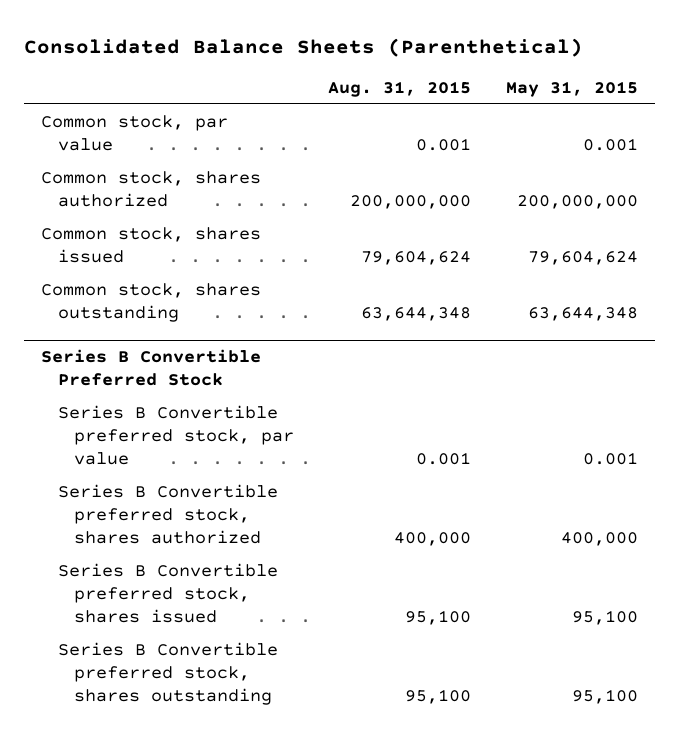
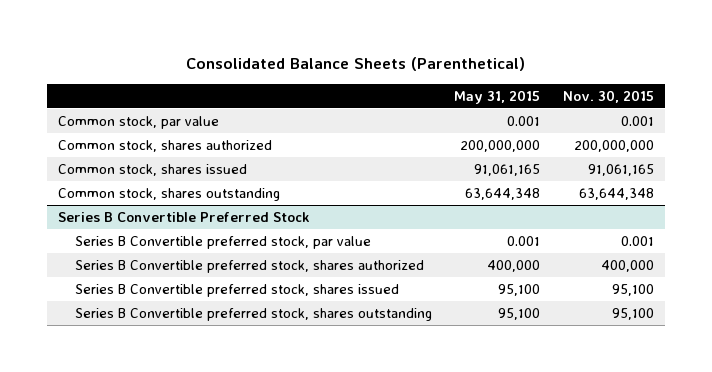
- | Aug. 31, 2015 | May 31, 2015
+ | May 31, 2015 | Nov. 30, 2015
- Common stock, shares issued | 79,604,624 | 79,604,624
+ Common stock, shares issued | 91,061,165 | 91,061,165

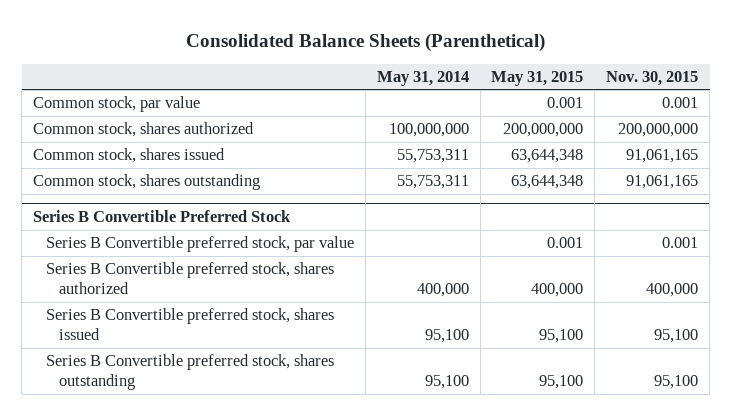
- | May 31, 2015 | Nov. 30, 2015
+ | May 31, 2014 | May 31, 2015 | Nov. 30, 2015
- Common stock, shares issued | 91,061,165 | 91,061,165
- Common stock, shares outstanding | 63,644,348 | 63,644,348
+ Common stock, shares issued | 55,753,311 | 63,644,348 | 91,061,165
+ Common stock, shares outstanding | 55,753,311 | 63,644,348 | 91,061,165

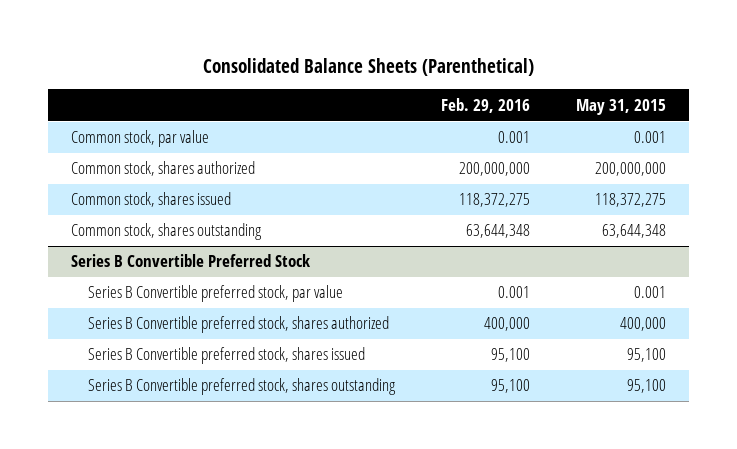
- | May 31, 2014 | May 31, 2015 | Nov. 30, 2015
+ | Feb. 29, 2016 | May 31, 2015
- Common stock, shares issued | 55,753,311 | 63,644,348 | 91,061,165
+ Common stock, shares issued | 118,372,275 | 118,372,275

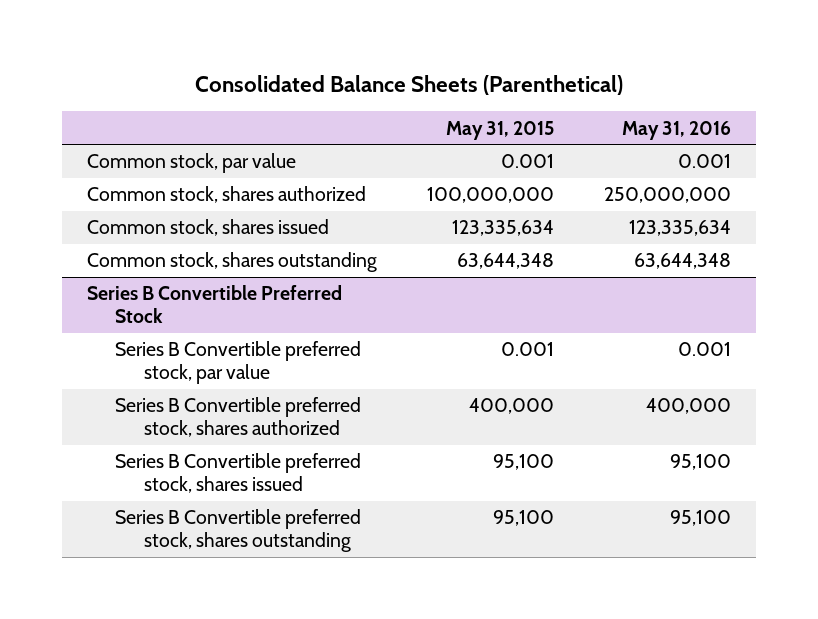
- | Feb. 29, 2016 | May 31, 2015
+ | May 31, 2015 | May 31, 2016
- Common stock, shares authorized | 200,000,000 | 200,000,000
- Common stock, shares issued | 118,372,275 | 118,372,275
+ Common stock, shares authorized | 100,000,000 | 250,000,000
+ Common stock, shares issued | 123,335,634 | 123,335,634

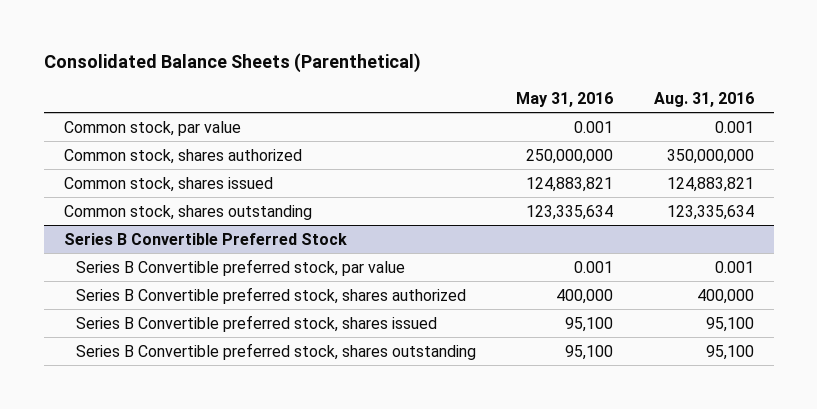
- | May 31, 2015 | May 31, 2016
+ | May 31, 2016 | Aug. 31, 2016
- Common stock, shares issued | 123,335,634 | 123,335,634
- Common stock, shares outstanding | 63,644,348 | 63,644,348
+ Common stock, shares issued | 124,883,821 | 124,883,821
+ Common stock, shares outstanding | 123,335,634 | 123,335,634

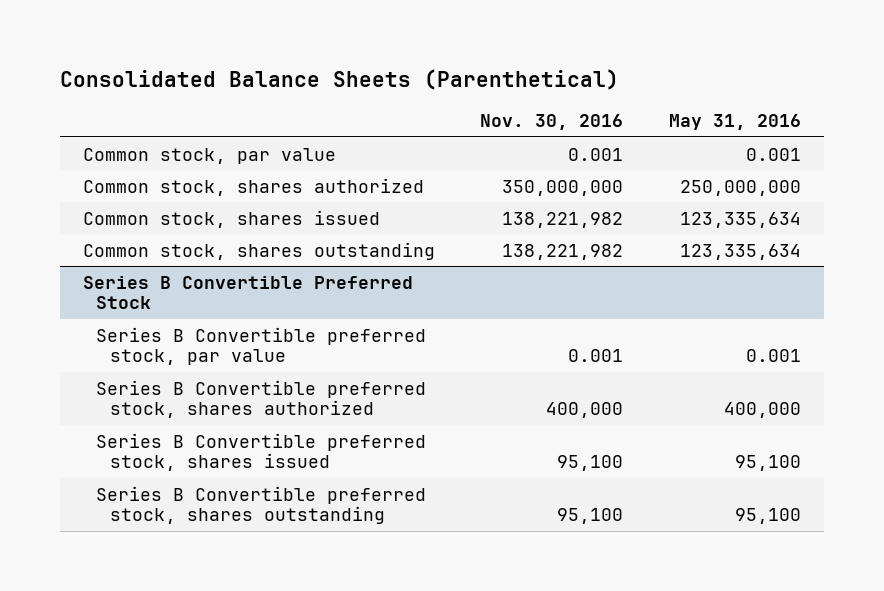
- | May 31, 2016 | Aug. 31, 2016
+ | Nov. 30, 2016 | May 31, 2016
- Common stock, shares issued | 124,883,821 | 124,883,821
+ Common stock, shares issued | 138,221,982 | 123,335,634

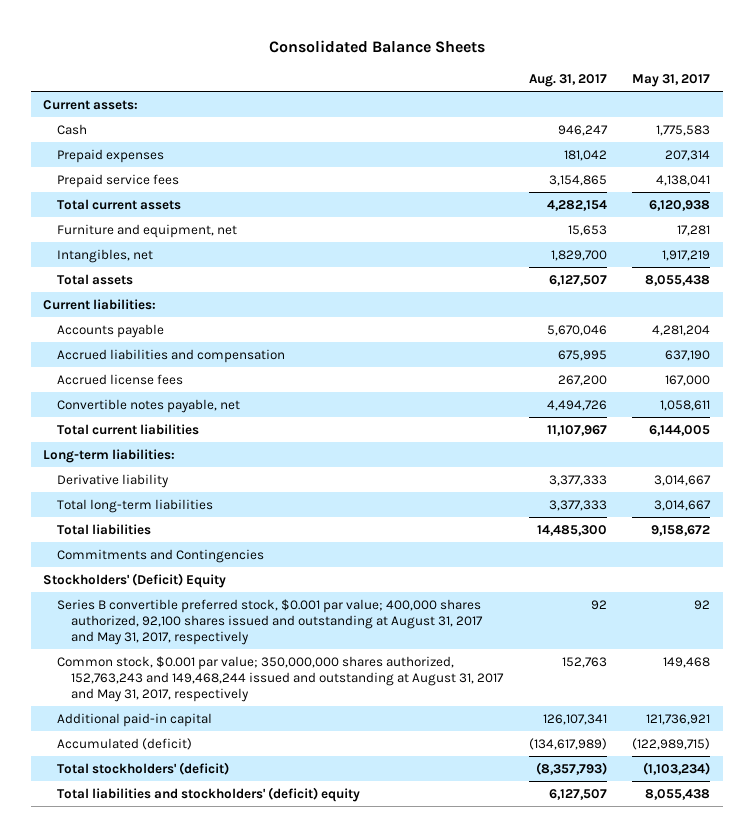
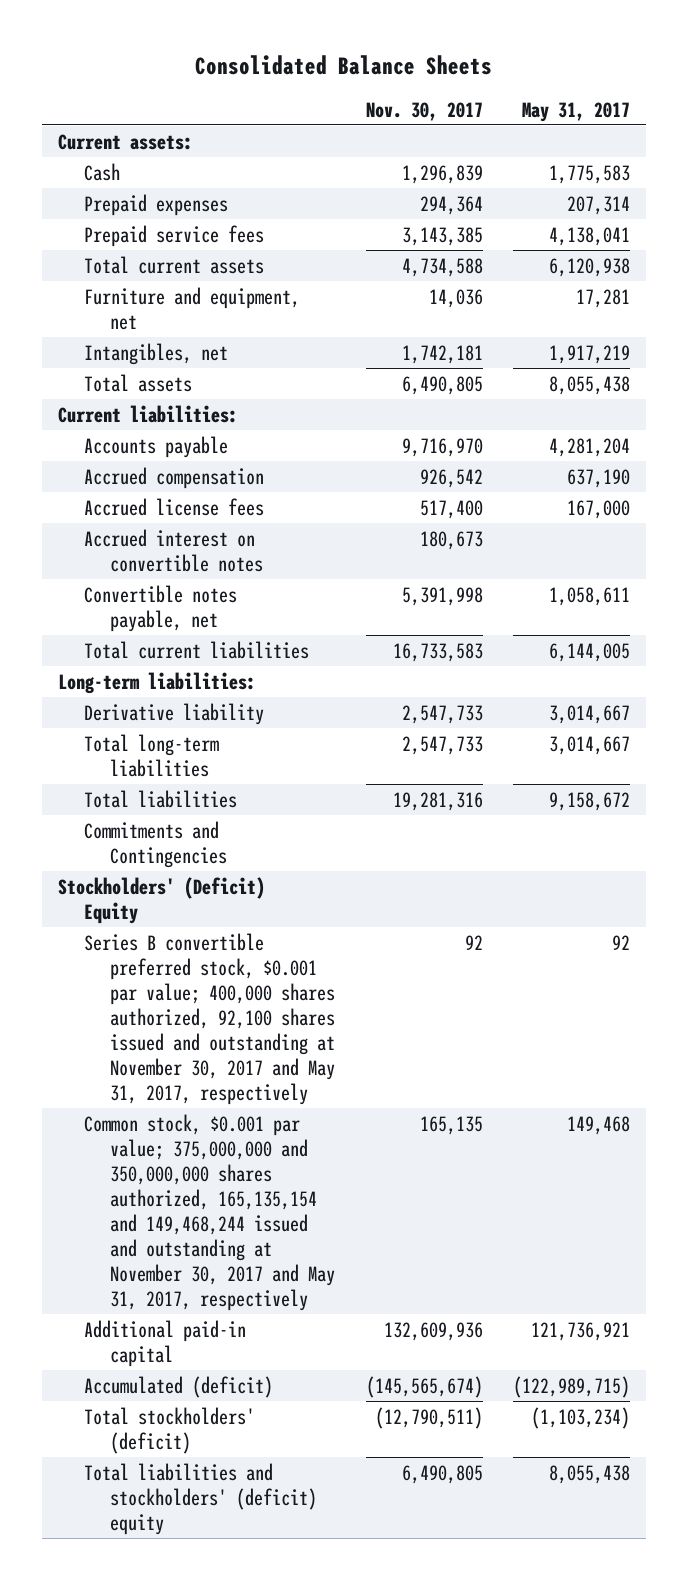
- | Aug. 31, 2017 | May 31, 2017
+ | Nov. 30, 2017 | May 31, 2017
- Accrued liabilities and compensation | 675,995 | 637,190
+ Accrued compensation | 926,542 | 637,190
+ Accrued interest on convertible notes | 180,673 |
- Series B convertible preferred stock, $0.001 par value; 400,000 shares authorized, 92,100 shares issued and outstanding at August 31, 2017 and May 31, 2017, respectively | 92 | 92
- Common stock, $0.001 par value; 350,000,000 shares authorized, 152,763,243 and 149,468,244 issued and outstanding at August 31, 2017 and May 31, 2017, respectively | 152,763 | 149,468
+ Series B convertible preferred stock, $0.001 par value; 400,000 shares authorized, 92,100 shares issued and outstanding at November 30, 2017 and May 31, 2017, respectively | 92 | 92
+ Common stock, $0.001 par value; 375,000,000 and 350,000,000 shares authorized, 165,135,154 and 149,468,244 issued and outstanding at November 30, 2017 and May 31, 2017, respectively | 165,135 | 149,468

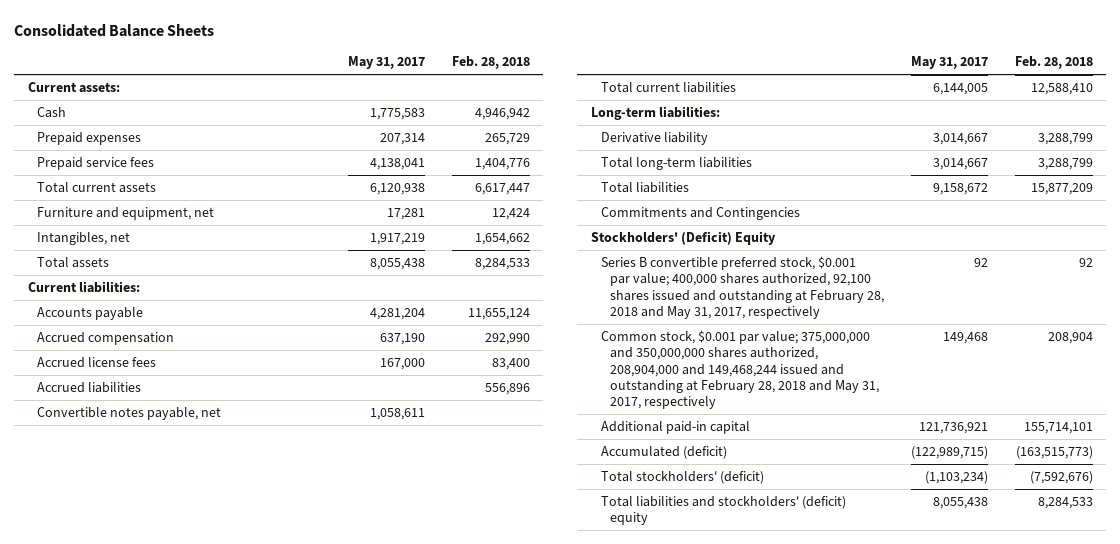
- | Nov. 30, 2017 | May 31, 2017
+ | May 31, 2017 | Feb. 28, 2018
- Accrued interest on convertible notes | 180,673 |
+ Accrued liabilities | | 556,896
- Series B convertible preferred stock, $0.001 par value; 400,000 shares authorized, 92,100 shares issued and outstanding at November 30, 2017 and May 31, 2017, respectively | 92 | 92
- Common stock, $0.001 par value; 375,000,000 and 350,000,000 shares authorized, 165,135,154 and 149,468,244 issued and outstanding at November 30, 2017 and May 31, 2017, respectively | 165,135 | 149,468
+ Series B convertible preferred stock, $0.001 par value; 400,000 shares authorized, 92,100 shares issued and outstanding at February 28, 2018 and May 31, 2017, respectively | 92 | 92
+ Common stock, $0.001 par value; 375,000,000 and 350,000,000 shares authorized, 208,904,000 and 149,468,244 issued and outstanding at February 28, 2018 and May 31, 2017, respectively | 149,468 | 208,904

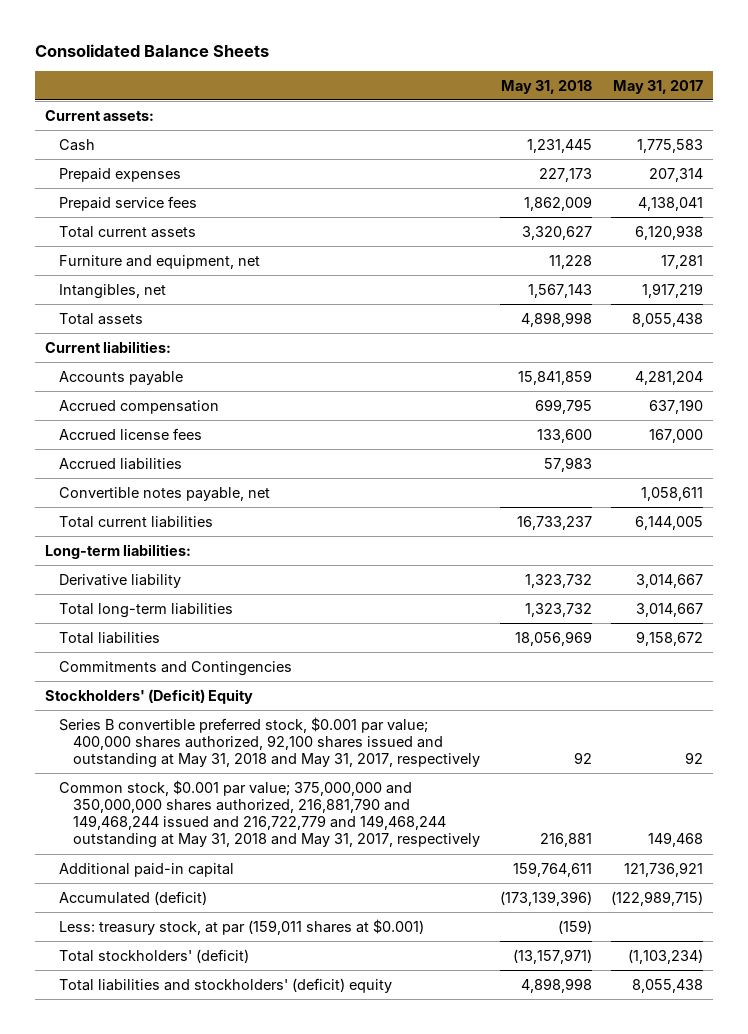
- | May 31, 2017 | Feb. 28, 2018
+ | May 31, 2018 | May 31, 2017
- Series B convertible preferred stock, $0.001 par value; 400,000 shares authorized, 92,100 shares issued and outstanding at February 28, 2018 and May 31, 2017, respectively | 92 | 92
- Common stock, $0.001 par value; 375,000,000 and 350,000,000 shares authorized, 208,904,000 and 149,468,244 issued and outstanding at February 28, 2018 and May 31, 2017, respectively | 149,468 | 208,904
+ Series B convertible preferred stock, $0.001 par value; 400,000 shares authorized, 92,100 shares issued and outstanding at May 31, 2018 and May 31, 2017, respectively | 92 | 92
+ Common stock, $0.001 par value; 375,000,000 and 350,000,000 shares authorized, 216,881,790 and 149,468,244 issued and 216,722,779 and 149,468,244 outstanding at May 31, 2018 and May 31, 2017, respectively | 216,881 | 149,468
+ Less: treasury stock, at par (159,011 shares at $0.001) | (159) |

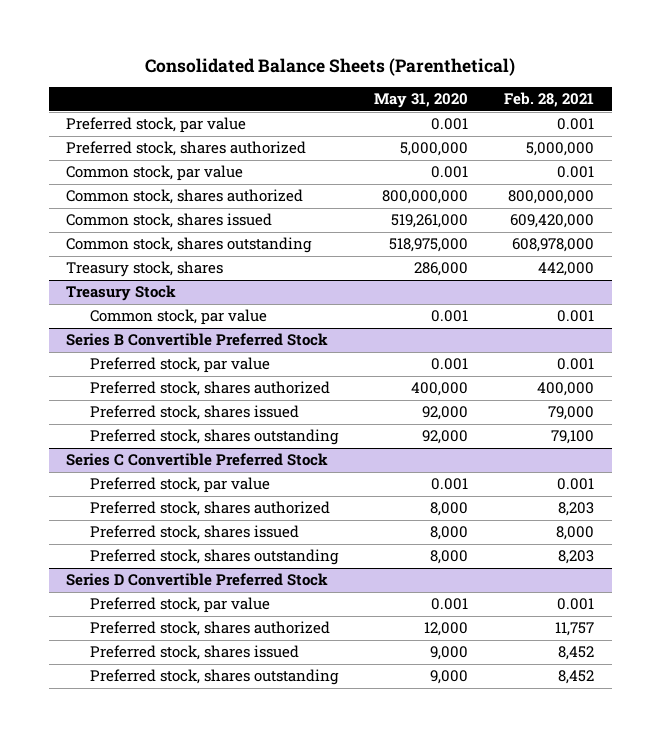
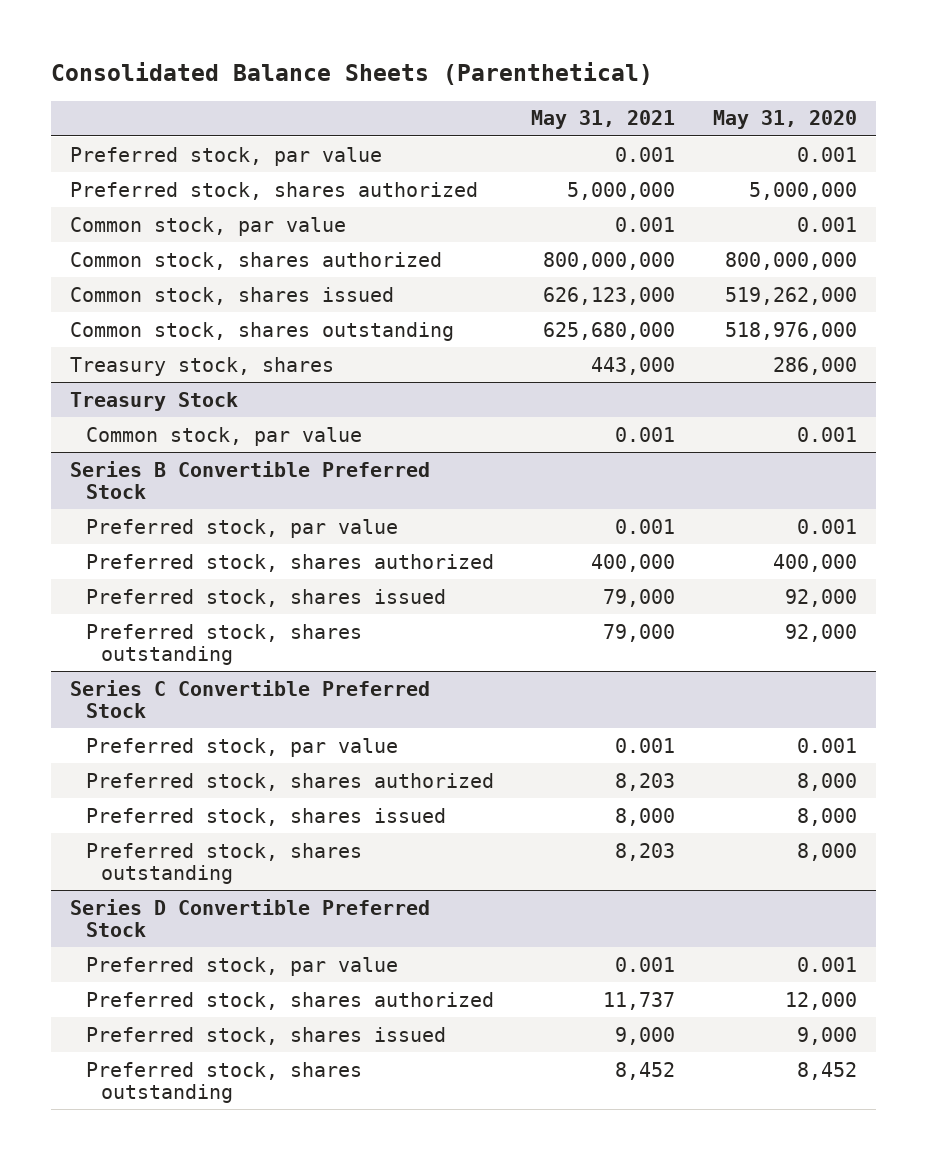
- | May 31, 2020 | Feb. 28, 2021
+ | May 31, 2021 | May 31, 2020
- Common stock, shares issued | 519,261,000 | 609,420,000
- Common stock, shares outstanding | 518,975,000 | 608,978,000
+ Common stock, shares issued | 626,123,000 | 519,262,000
+ Common stock, shares outstanding | 625,680,000 | 518,976,000
@ Series D Convertible Preferred Stock
- Preferred stock, shares outstanding | 9,000 | 8,452
+ Preferred stock, shares outstanding | 8,452 | 8,452

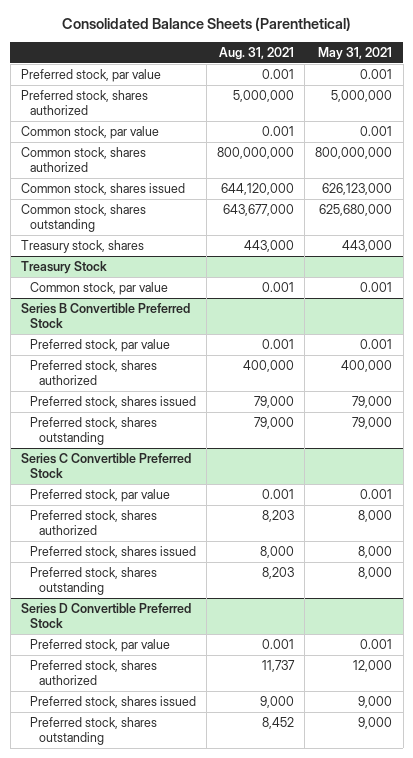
- | May 31, 2021 | May 31, 2020
+ | Aug. 31, 2021 | May 31, 2021
@ Series C Convertible Preferred Stock
- Preferred stock, shares authorized | 8,203 | 8,000
+ Preferred stock, shares authorized | 8,203 | 8,000
- Preferred stock, shares outstanding | 8,203 | 8,000
+ Preferred stock, shares outstanding | 8,203 | 8,000
@ Series D Convertible Preferred Stock
- Preferred stock, shares authorized | 11,737 | 12,000
+ Preferred stock, shares authorized | 11,737 | 12,000
- Preferred stock, shares outstanding | 8,452 | 8,452
+ Preferred stock, shares outstanding | 8,452 | 9,000

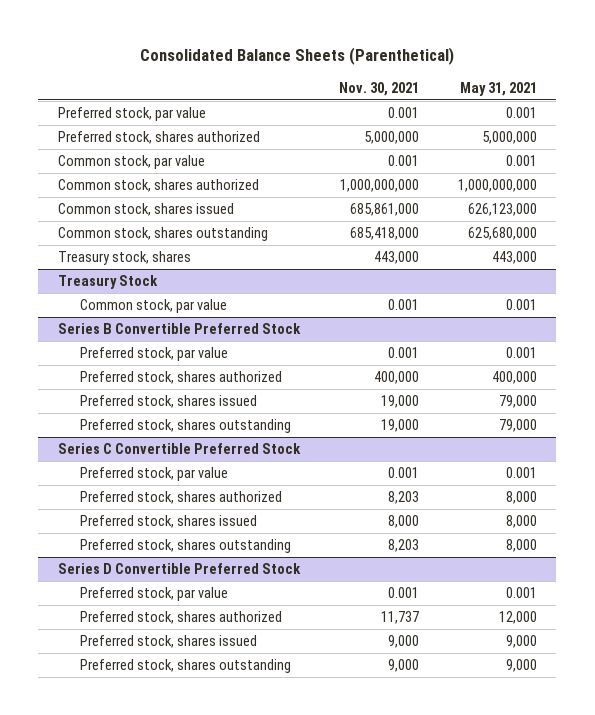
- | Aug. 31, 2021 | May 31, 2021
+ | Nov. 30, 2021 | May 31, 2021
- Common stock, shares authorized | 800,000,000 | 800,000,000
+ Common stock, shares authorized | 1,000,000,000 | 1,000,000,000

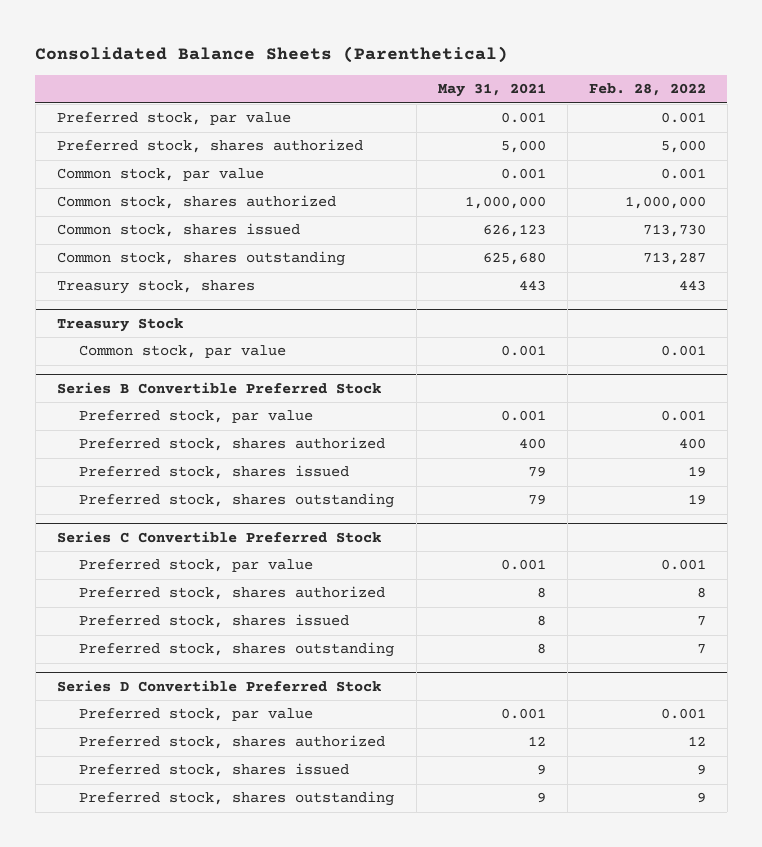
- | Nov. 30, 2021 | May 31, 2021
+ | May 31, 2021 | Feb. 28, 2022
- Preferred stock, shares authorized | 5,000,000 | 5,000,000
+ Preferred stock, shares authorized | 5,000 | 5,000
- Common stock, shares authorized | 1,000,000,000 | 1,000,000,000
- Common stock, shares issued | 685,861,000 | 626,123,000
- Common stock, shares outstanding | 685,418,000 | 625,680,000
- Treasury stock, shares | 443,000 | 443,000
+ Common stock, shares authorized | 1,000,000 | 1,000,000
+ Common stock, shares issued | 626,123 | 713,730
+ Common stock, shares outstanding | 625,680 | 713,287
+ Treasury stock, shares | 443 | 443
@ Series B Convertible Preferred Stock
- Preferred stock, shares authorized | 400,000 | 400,000
- Preferred stock, shares issued | 19,000 | 79,000
- Preferred stock, shares outstanding | 19,000 | 79,000
+ Preferred stock, shares authorized | 400 | 400
+ Preferred stock, shares issued | 79 | 19
+ Preferred stock, shares outstanding | 79 | 19
@ Series C Convertible Preferred Stock
- Preferred stock, shares authorized | 8,203 | 8,000
- Preferred stock, shares issued | 8,000 | 8,000
- Preferred stock, shares outstanding | 8,203 | 8,000
+ Preferred stock, shares authorized | 8 | 8
+ Preferred stock, shares issued | 8 | 7
+ Preferred stock, shares outstanding | 8 | 7
@ Series D Convertible Preferred Stock
- Preferred stock, shares authorized | 11,737 | 12,000
- Preferred stock, shares issued | 9,000 | 9,000
- Preferred stock, shares outstanding | 9,000 | 9,000
+ Preferred stock, shares authorized | 12 | 12
+ Preferred stock, shares issued | 9 | 9
+ Preferred stock, shares outstanding | 9 | 9

